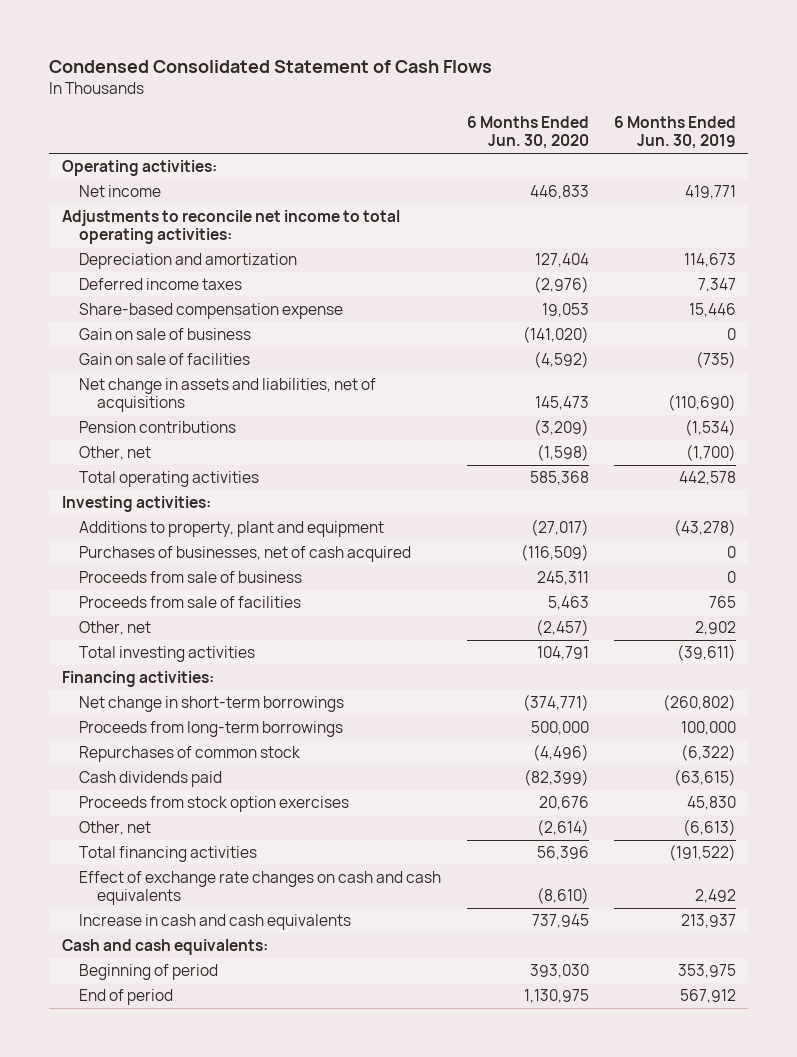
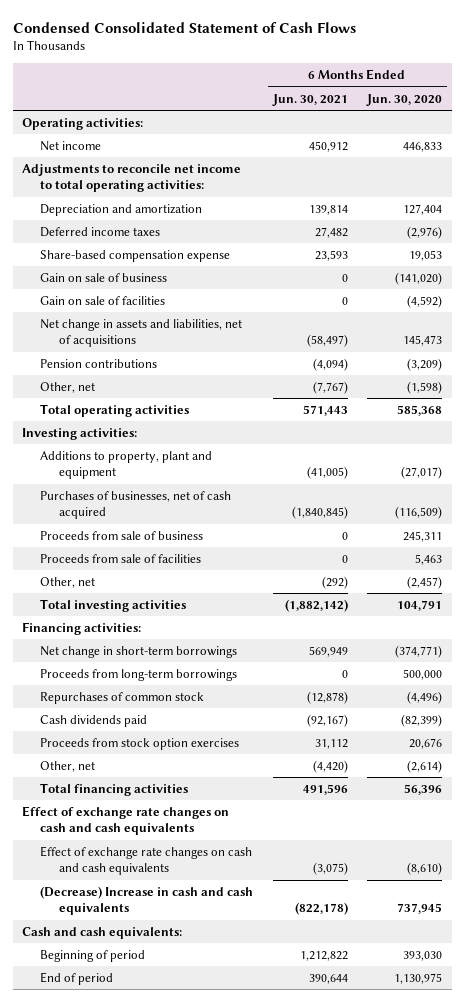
- | 6 Months Ended Jun. 30, 2020 | 6 Months Ended Jun. 30, 2019
+ | 6 Months Ended Jun. 30, 2021 | 6 Months Ended Jun. 30, 2020
+ Effect of exchange rate changes on cash and cash equivalents
- Increase in cash and cash equivalents | 737,945 | 213,937
+ (Decrease) Increase in cash and cash equivalents | (822,178) | 737,945

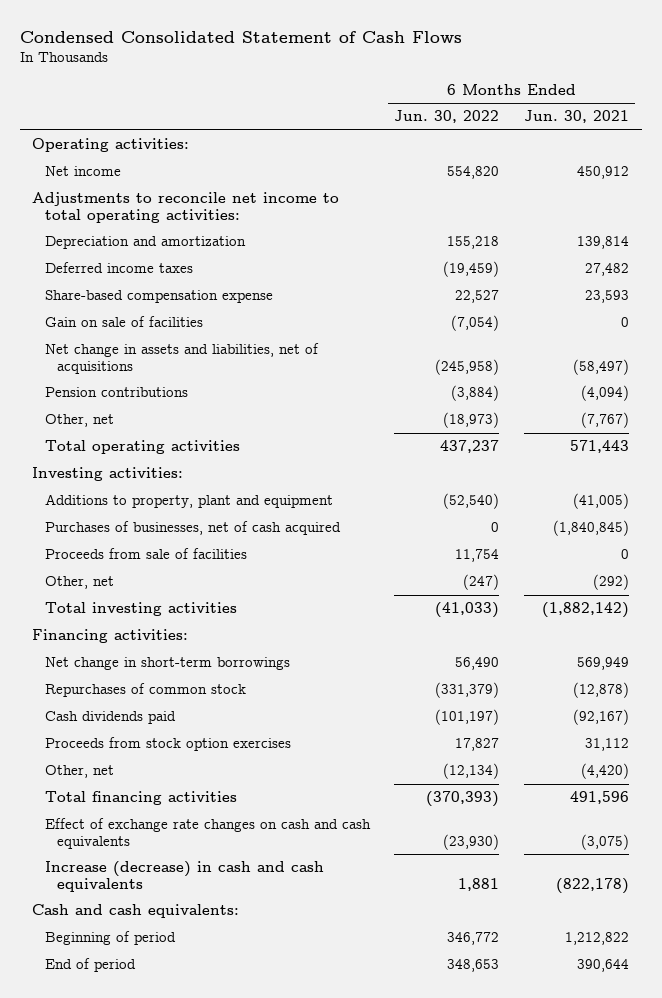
- | 6 Months Ended Jun. 30, 2021 | 6 Months Ended Jun. 30, 2020
+ | 6 Months Ended Jun. 30, 2022 | 6 Months Ended Jun. 30, 2021
- Gain on sale of business | 0 | (141,020)
- Proceeds from sale of business | 0 | 245,311
- Proceeds from long-term borrowings | 0 | 500,000
- Effect of exchange rate changes on cash and cash equivalents
- (Decrease) Increase in cash and cash equivalents | (822,178) | 737,945
+ Increase (decrease) in cash and cash equivalents | 1,881 | (822,178)

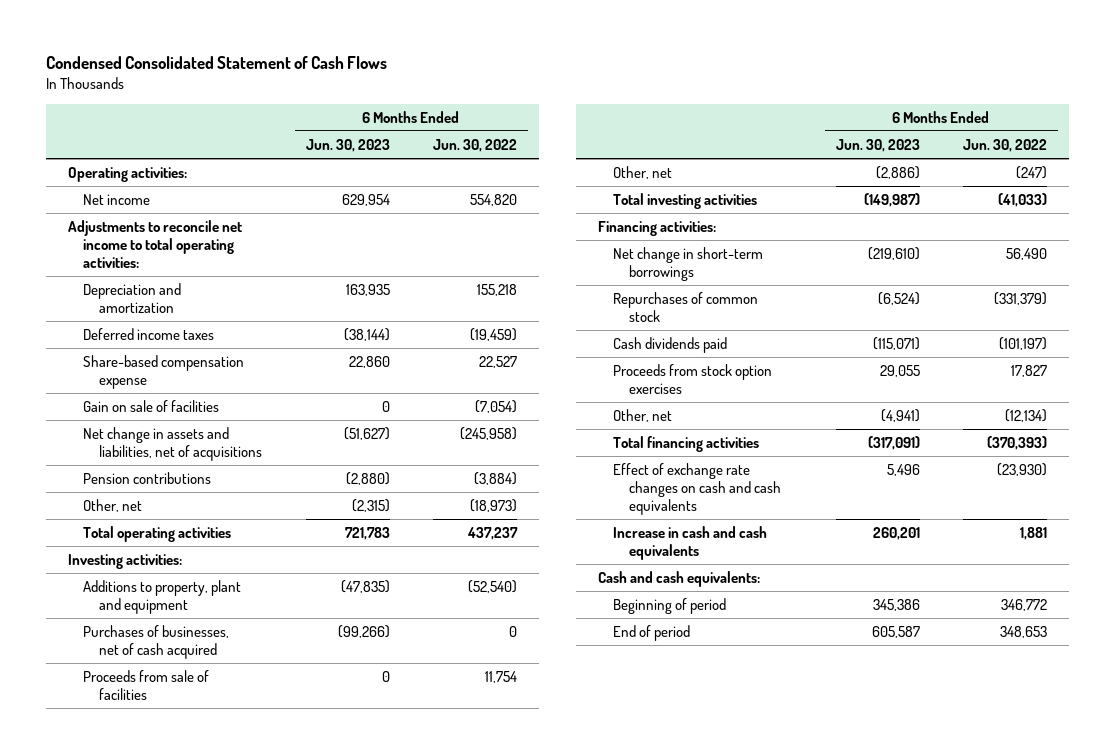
- | 6 Months Ended Jun. 30, 2022 | 6 Months Ended Jun. 30, 2021
+ | 6 Months Ended Jun. 30, 2023 | 6 Months Ended Jun. 30, 2022
- Increase (decrease) in cash and cash equivalents | 1,881 | (822,178)
+ Increase in cash and cash equivalents | 260,201 | 1,881

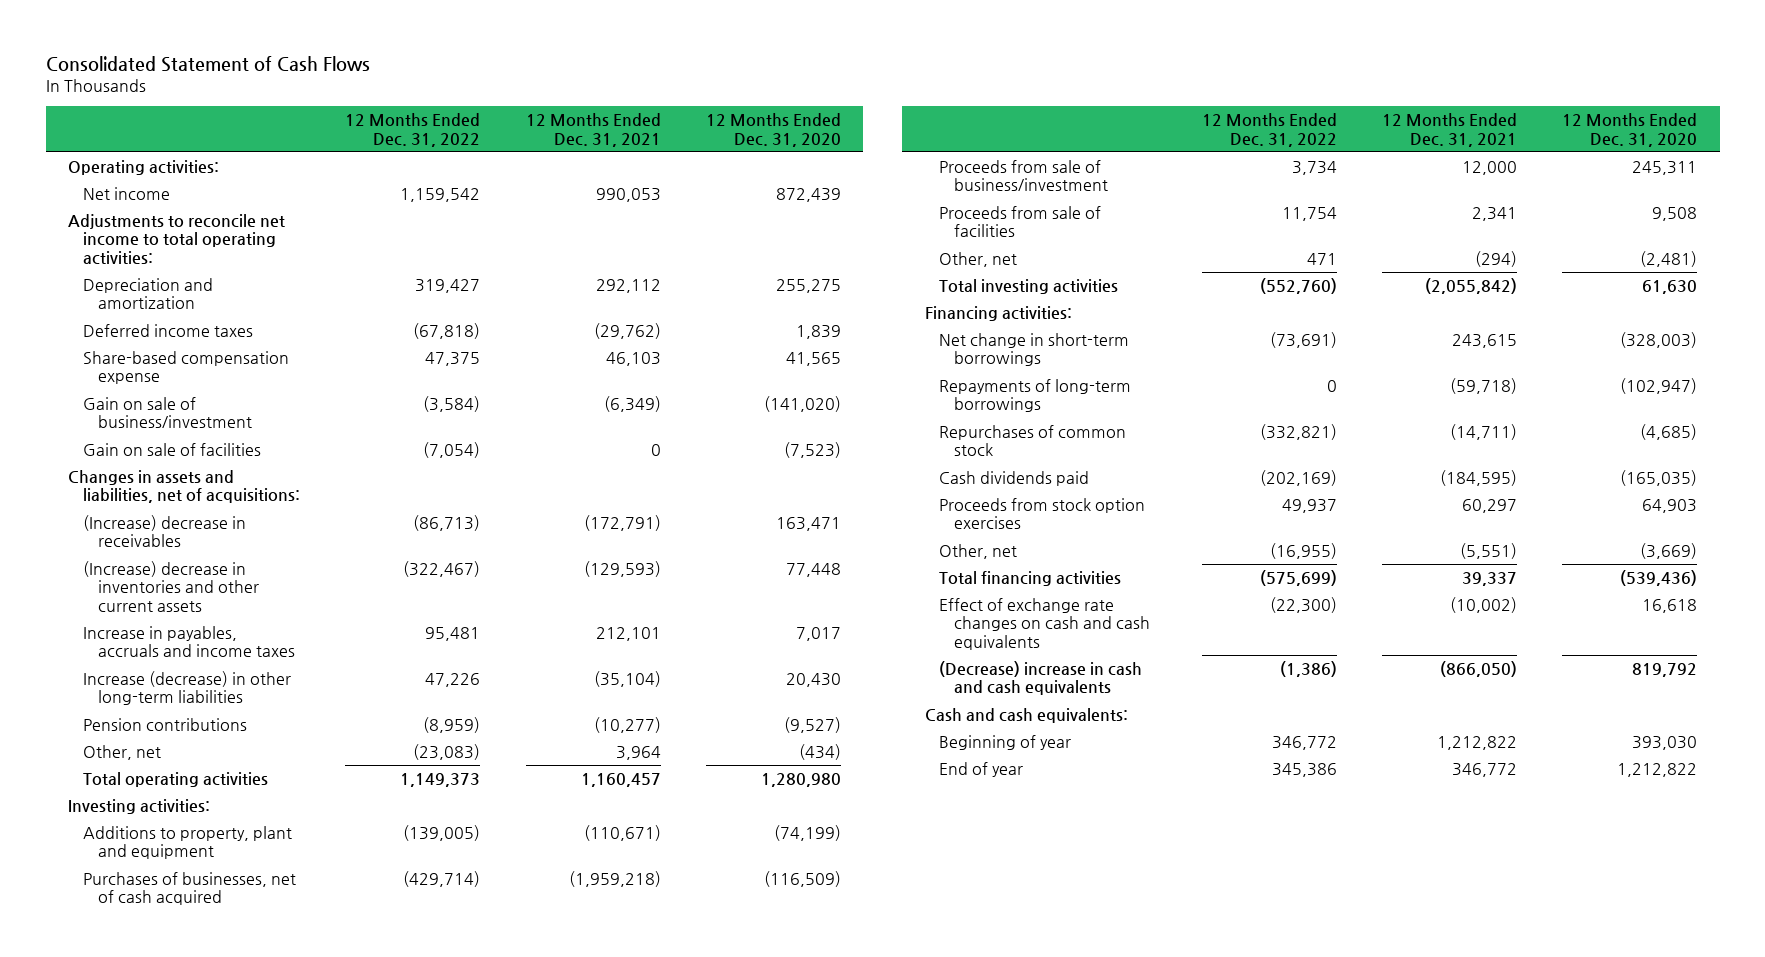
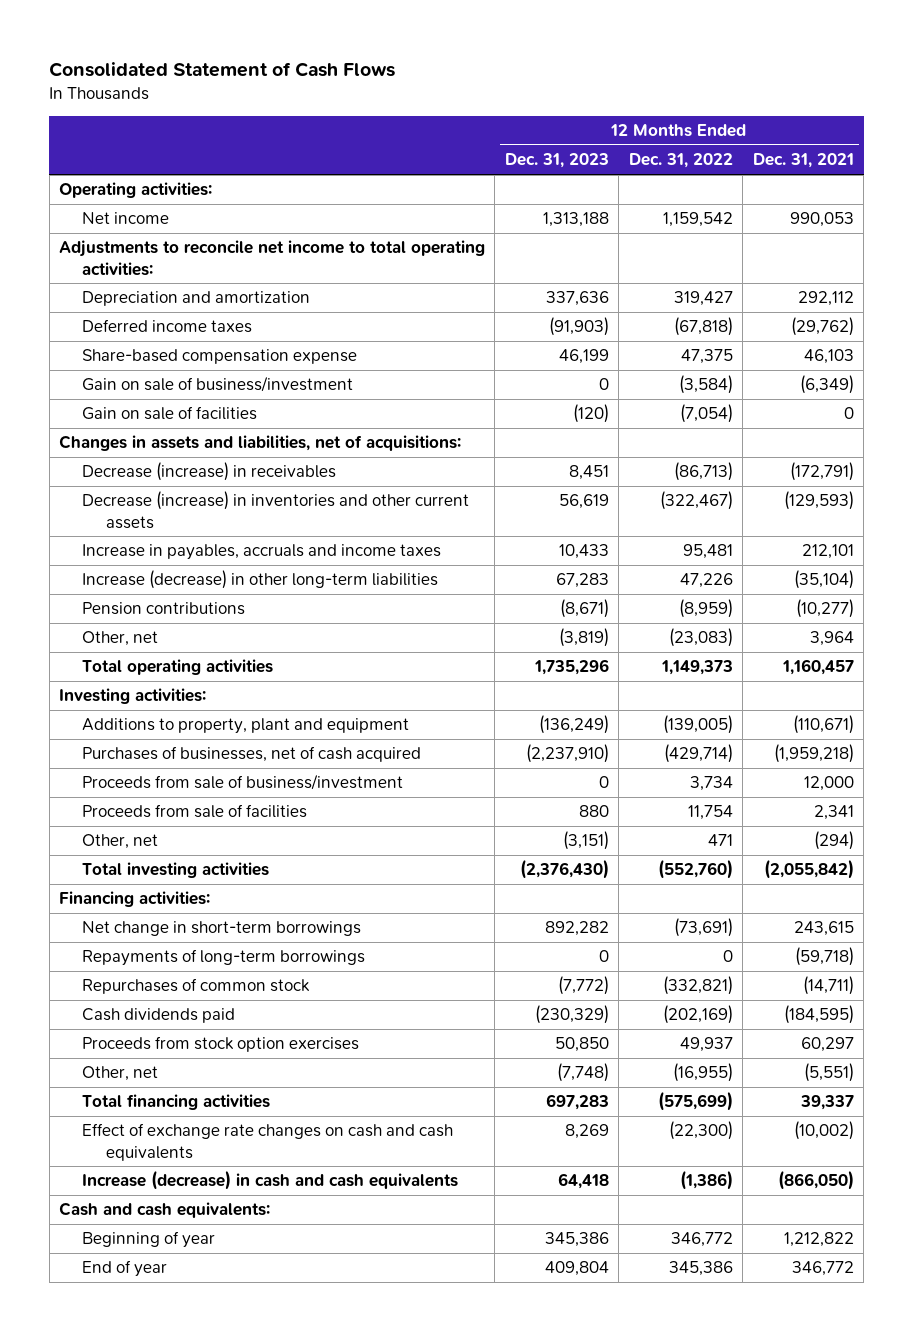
- | 12 Months Ended Dec. 31, 2022 | 12 Months Ended Dec. 31, 2021 | 12 Months Ended Dec. 31, 2020
+ | 12 Months Ended Dec. 31, 2023 | 12 Months Ended Dec. 31, 2022 | 12 Months Ended Dec. 31, 2021
- (Increase) decrease in receivables | (86,713) | (172,791) | 163,471
- (Increase) decrease in inventories and other current assets | (322,467) | (129,593) | 77,448
+ Decrease (increase) in receivables | 8,451 | (86,713) | (172,791)
+ Decrease (increase) in inventories and other current assets | 56,619 | (322,467) | (129,593)
- (Decrease) increase in cash and cash equivalents | (1,386) | (866,050) | 819,792
+ Increase (decrease) in cash and cash equivalents | 64,418 | (1,386) | (866,050)

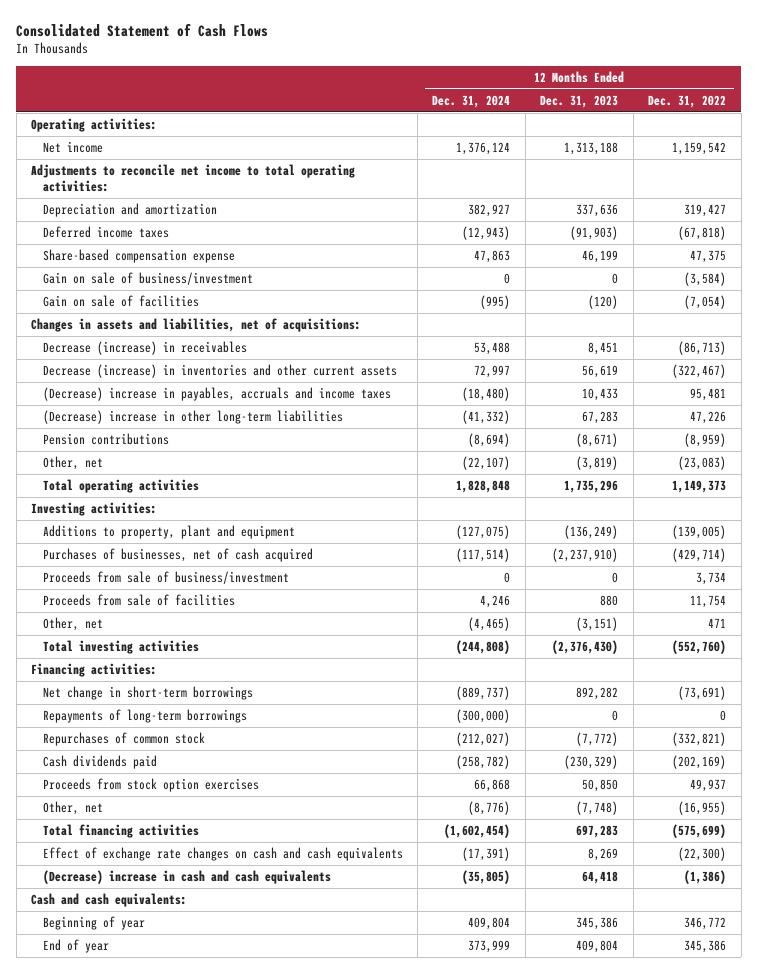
- | 12 Months Ended Dec. 31, 2023 | 12 Months Ended Dec. 31, 2022 | 12 Months Ended Dec. 31, 2021
+ | 12 Months Ended Dec. 31, 2024 | 12 Months Ended Dec. 31, 2023 | 12 Months Ended Dec. 31, 2022
- Increase in payables, accruals and income taxes | 10,433 | 95,481 | 212,101
- Increase (decrease) in other long-term liabilities | 67,283 | 47,226 | (35,104)
+ (Decrease) increase in payables, accruals and income taxes | (18,480) | 10,433 | 95,481
+ (Decrease) increase in other long-term liabilities | (41,332) | 67,283 | 47,226
- Increase (decrease) in cash and cash equivalents | 64,418 | (1,386) | (866,050)
+ (Decrease) increase in cash and cash equivalents | (35,805) | 64,418 | (1,386)

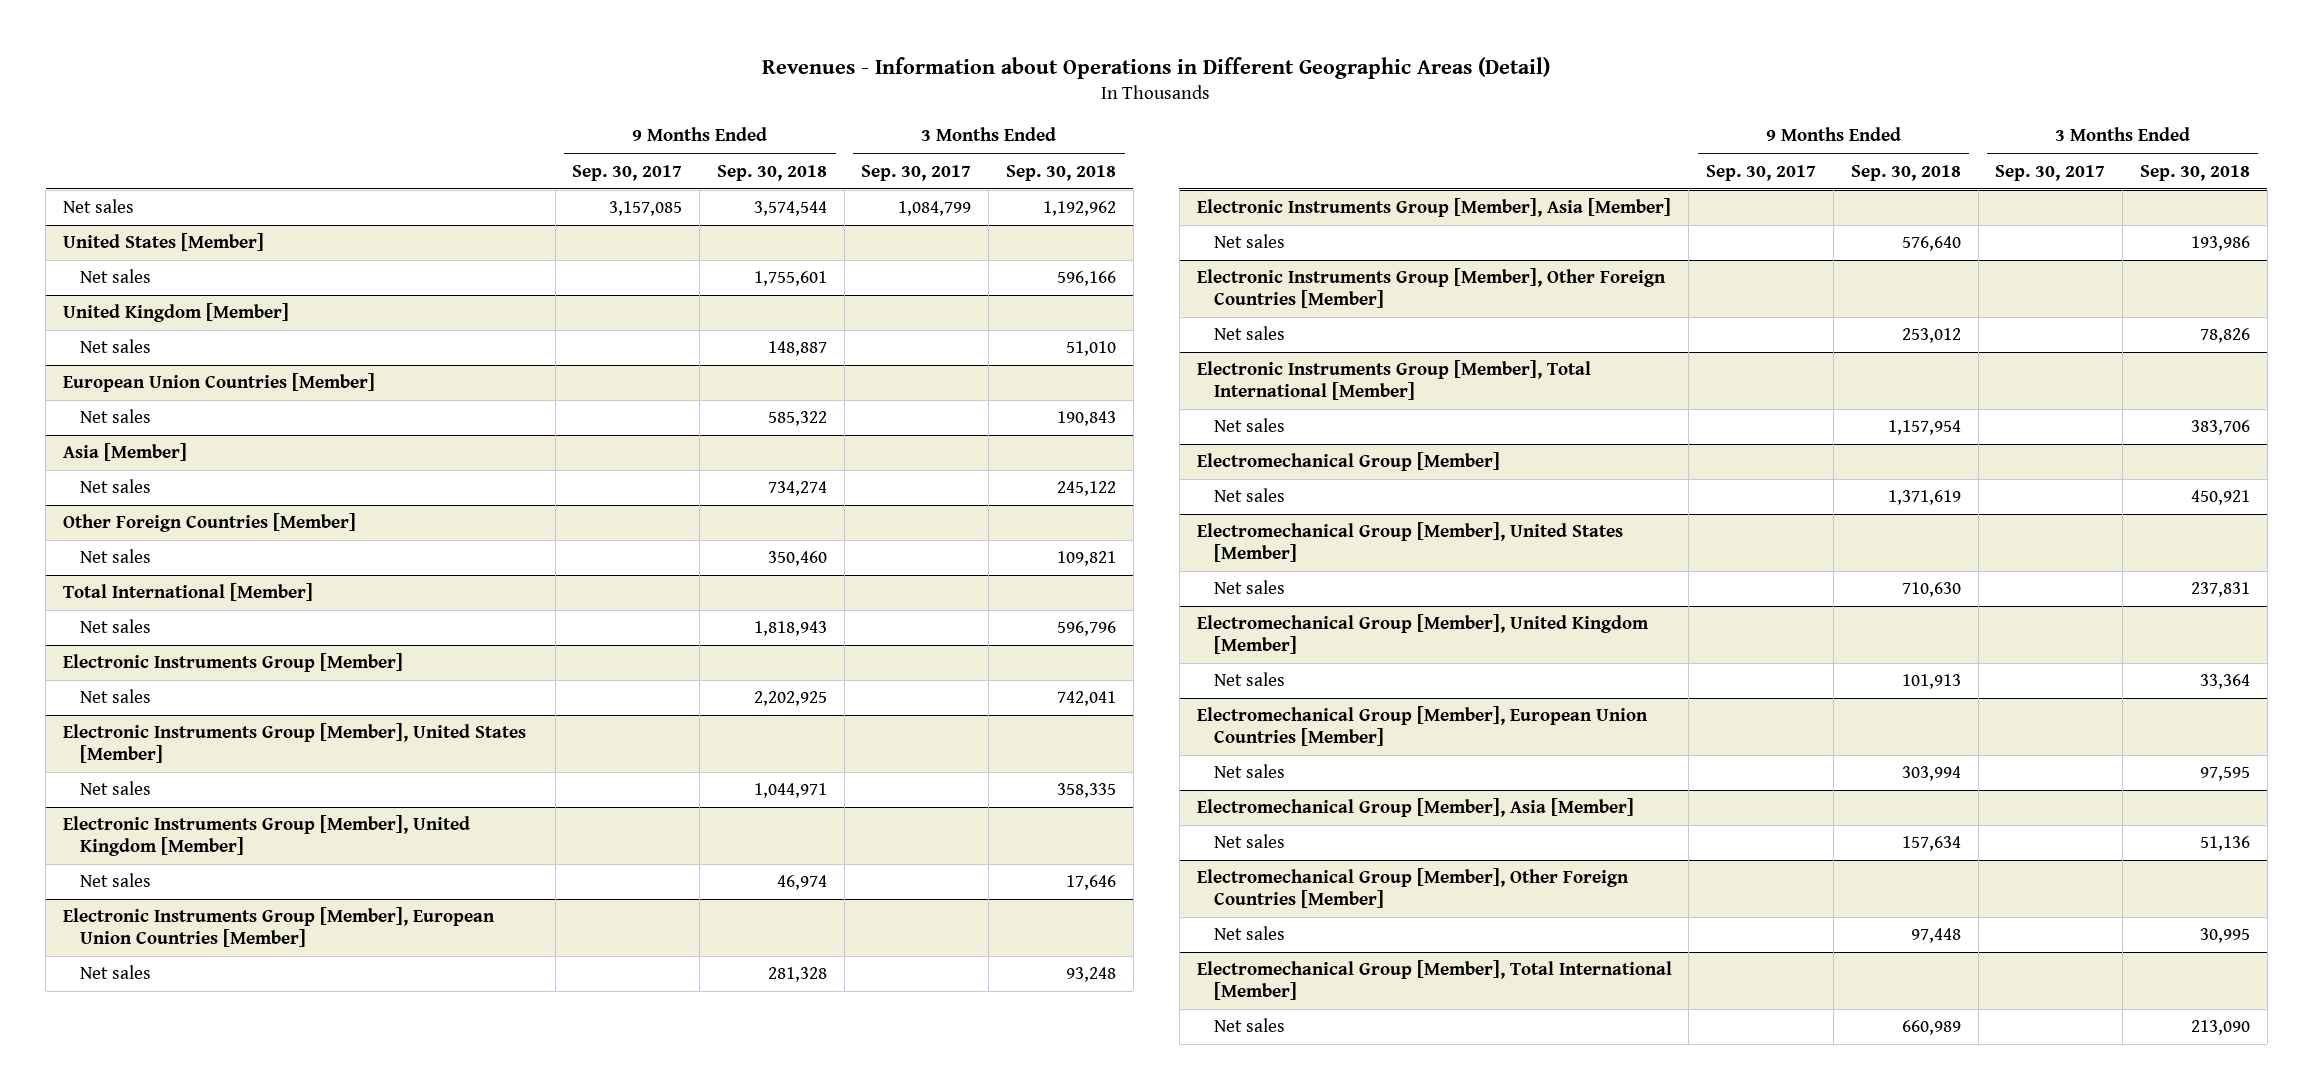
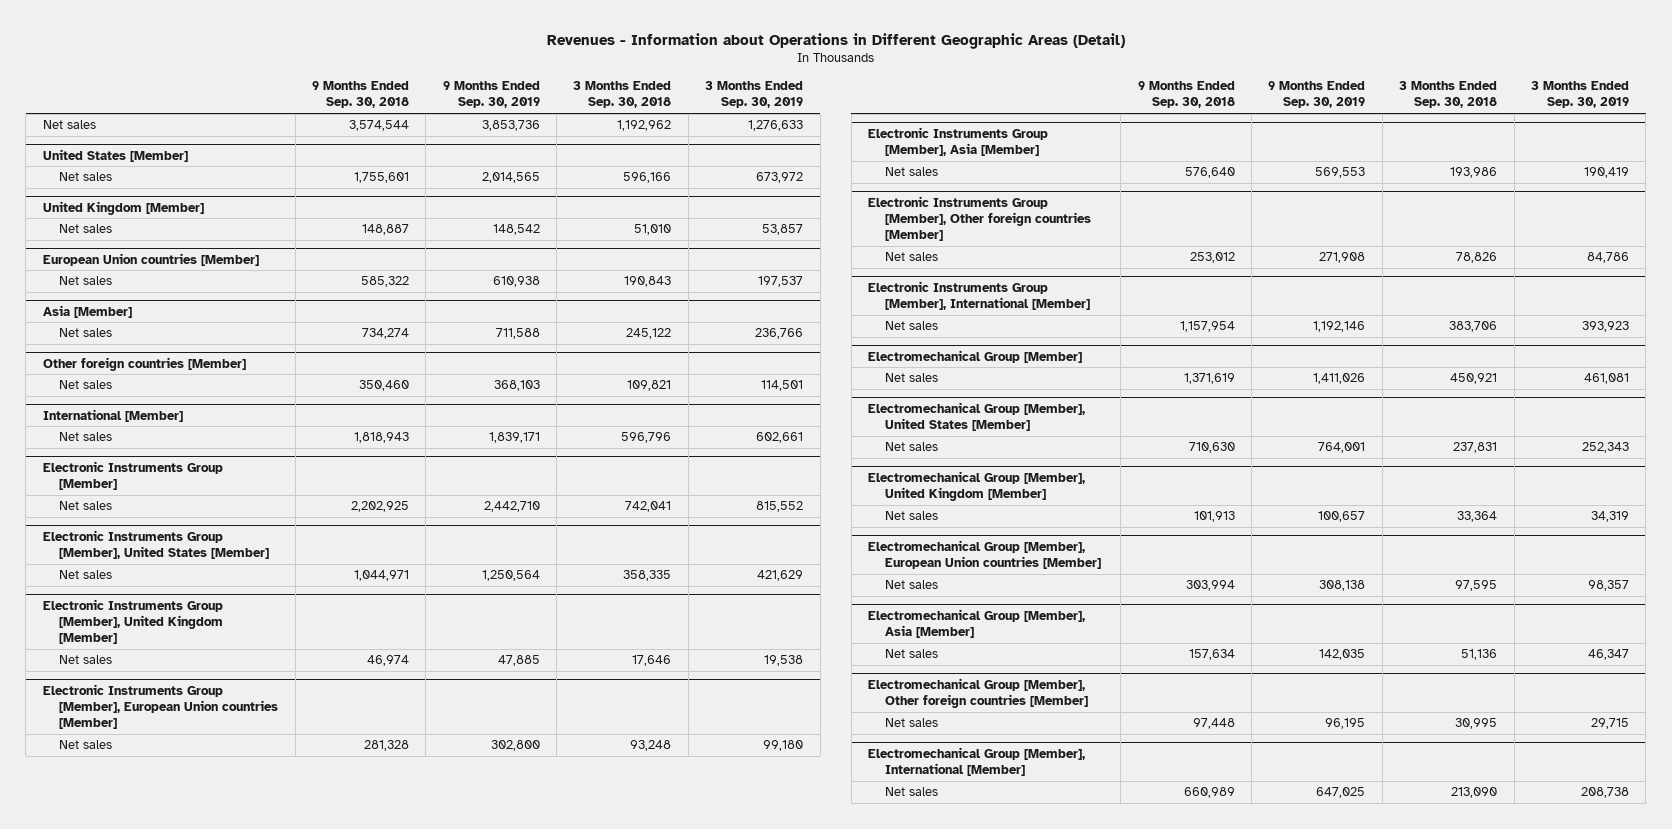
- | 9 Months Ended Sep. 30, 2017 | 9 Months Ended Sep. 30, 2018 | 3 Months Ended Sep. 30, 2017 | 3 Months Ended Sep. 30, 2018
+ | 9 Months Ended Sep. 30, 2018 | 9 Months Ended Sep. 30, 2019 | 3 Months Ended Sep. 30, 2018 | 3 Months Ended Sep. 30, 2019
- European Union Countries [Member]
+ European Union countries [Member]
- Other Foreign Countries [Member]
+ Other foreign countries [Member]
- Total International [Member]
+ International [Member]
- Electronic Instruments Group [Member], European Union Countries [Member]
+ Electronic Instruments Group [Member], European Union countries [Member]
- Electronic Instruments Group [Member], Other Foreign Countries [Member]
+ Electronic Instruments Group [Member], Other foreign countries [Member]
- Electronic Instruments Group [Member], Total International [Member]
+ Electronic Instruments Group [Member], International [Member]
- Electromechanical Group [Member], European Union Countries [Member]
+ Electromechanical Group [Member], European Union countries [Member]
- Electromechanical Group [Member], Other Foreign Countries [Member]
+ Electromechanical Group [Member], Other foreign countries [Member]
- Electromechanical Group [Member], Total International [Member]
+ Electromechanical Group [Member], International [Member]

